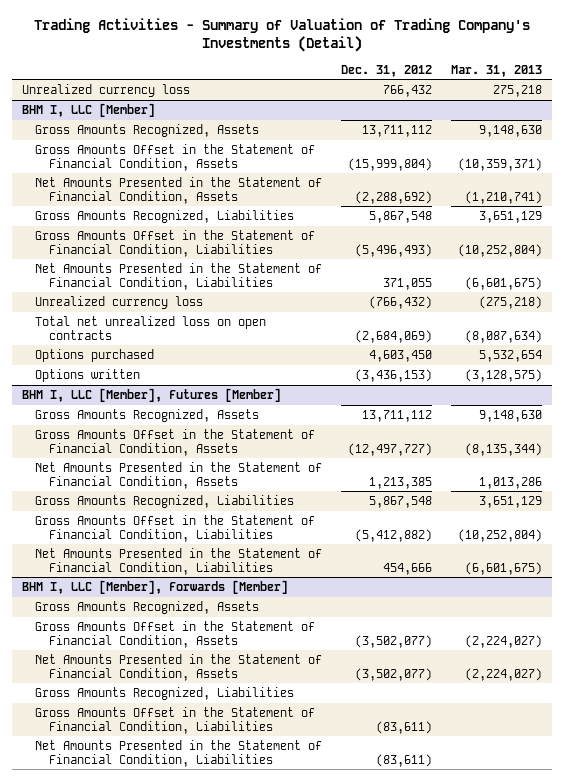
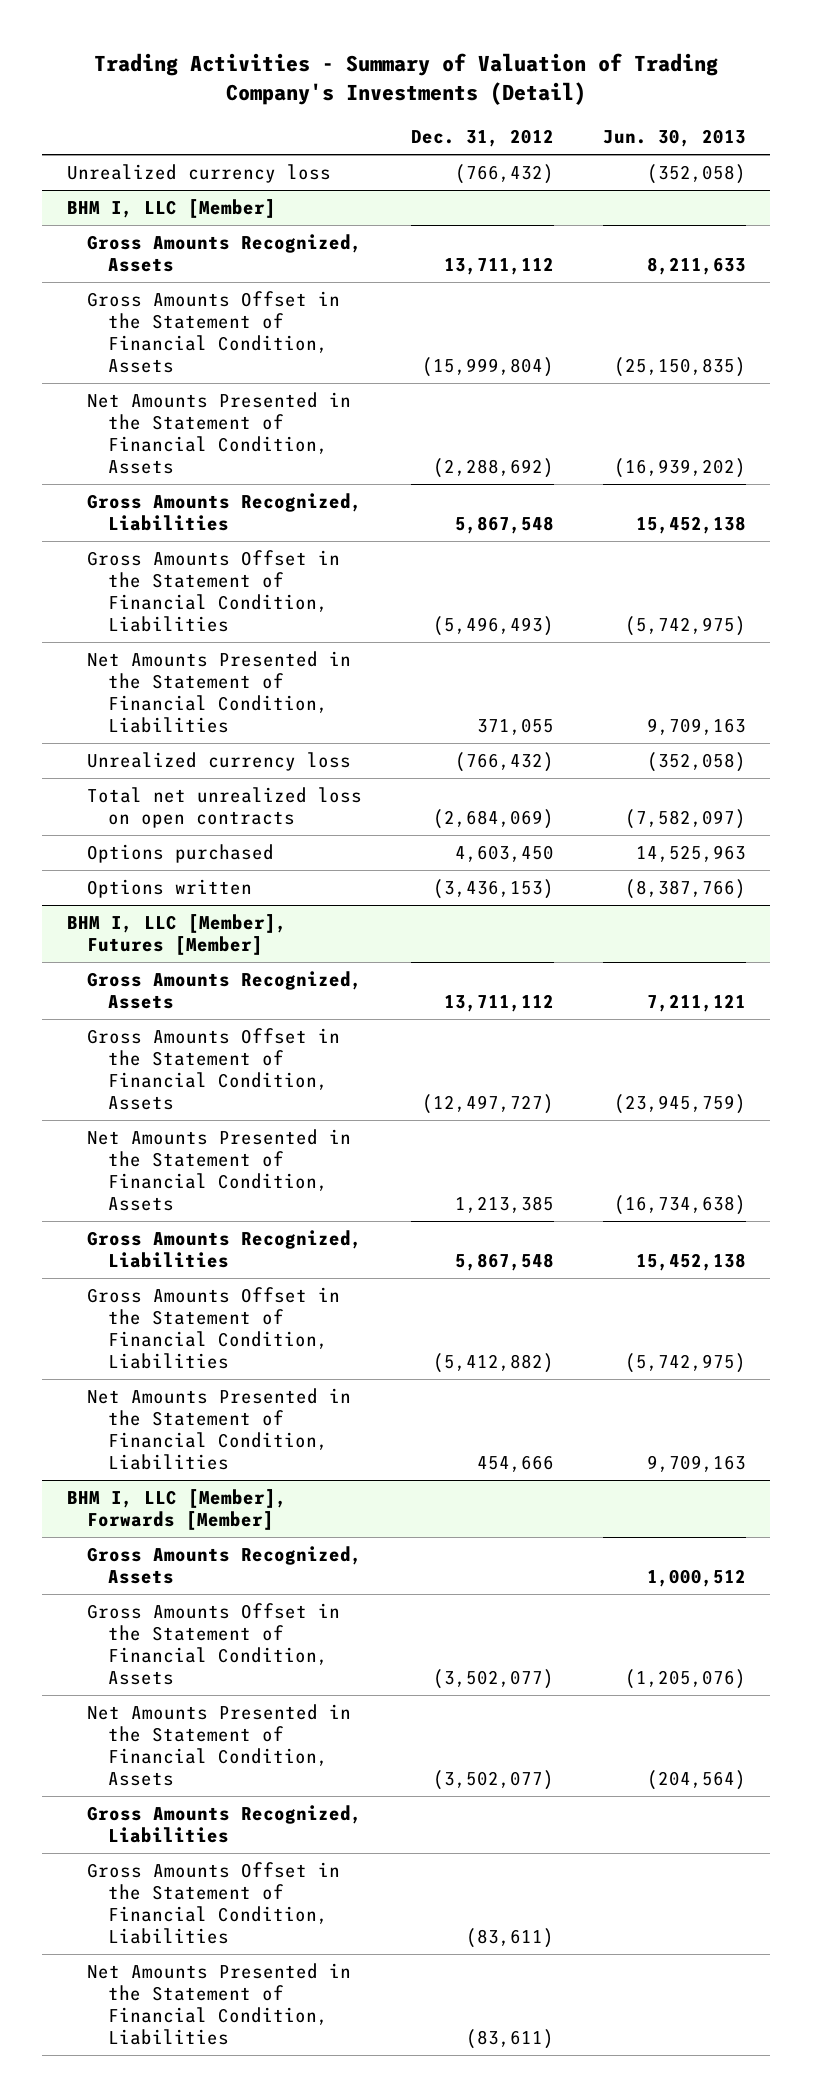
- | Dec. 31, 2012 | Mar. 31, 2013
+ | Dec. 31, 2012 | Jun. 30, 2013
- Unrealized currency loss | 766,432 | 275,218
+ Unrealized currency loss | (766,432) | (352,058)

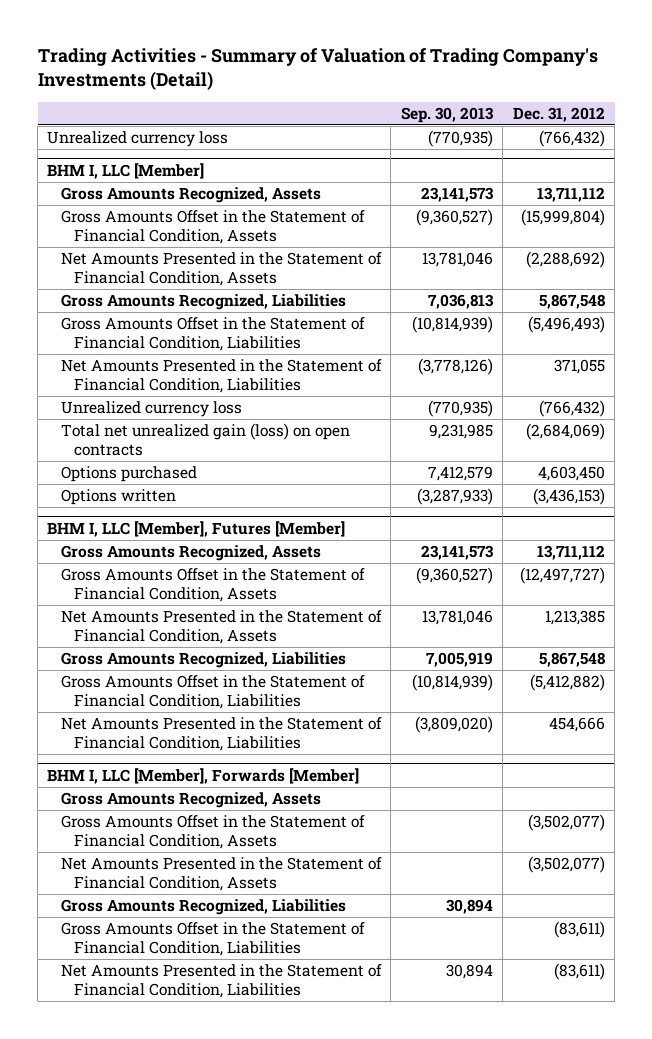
- | Dec. 31, 2012 | Jun. 30, 2013
+ | Sep. 30, 2013 | Dec. 31, 2012
@ BHM I, LLC [Member]
- Total net unrealized loss on open contracts | (2,684,069) | (7,582,097)
+ Total net unrealized gain (loss) on open contracts | 9,231,985 | (2,684,069)

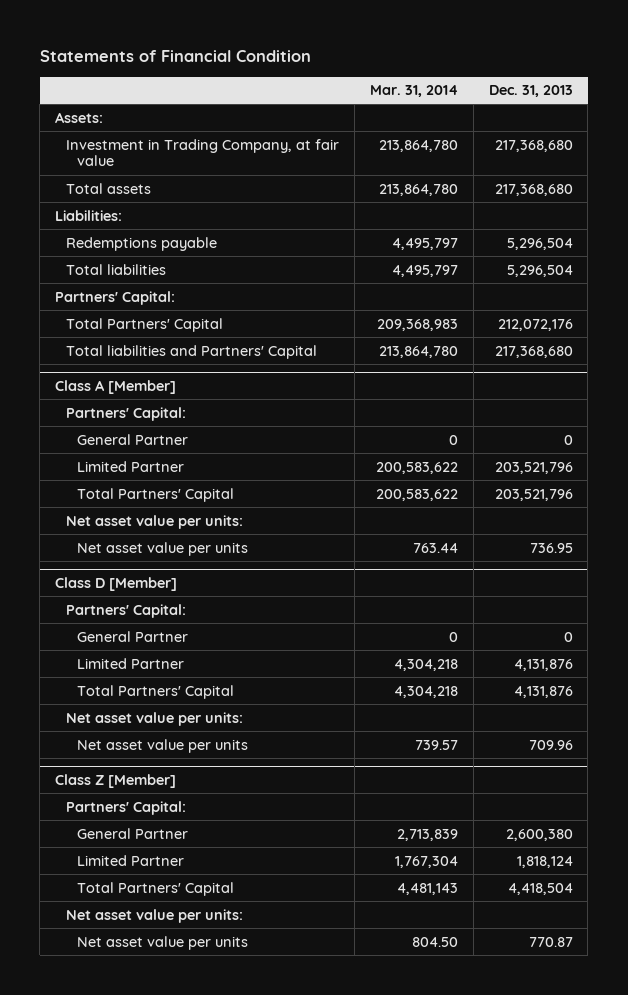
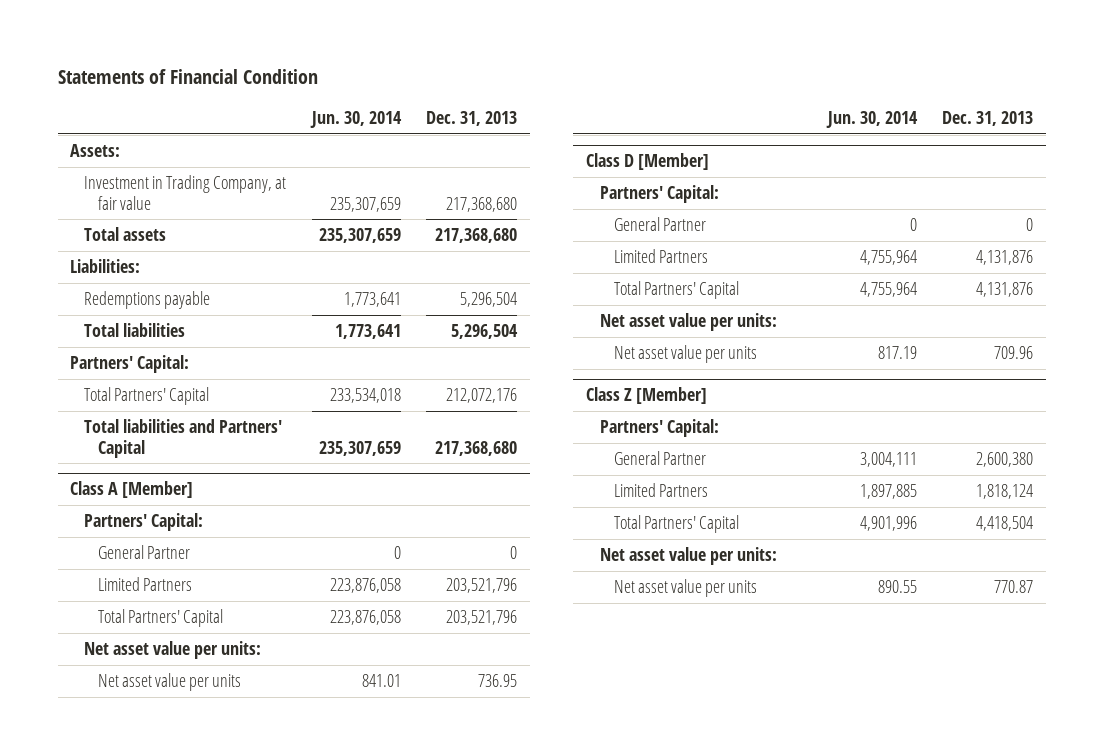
- | Mar. 31, 2014 | Dec. 31, 2013
+ | Jun. 30, 2014 | Dec. 31, 2013
@ Class A [Member]
- Limited Partner | 200,583,622 | 203,521,796
+ Limited Partners | 223,876,058 | 203,521,796
@ Class D [Member]
- Limited Partner | 4,304,218 | 4,131,876
+ Limited Partners | 4,755,964 | 4,131,876
@ Class Z [Member]
- Limited Partner | 1,767,304 | 1,818,124
+ Limited Partners | 1,897,885 | 1,818,124

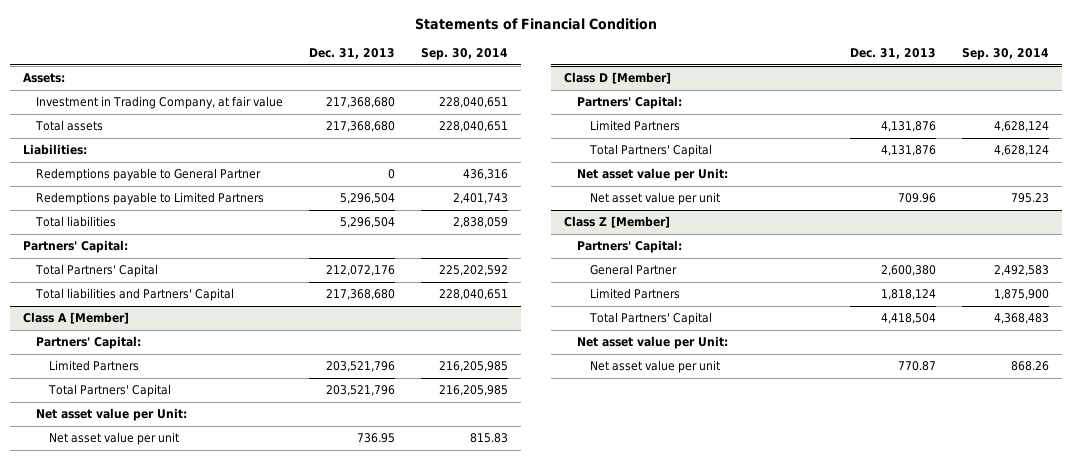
- | Jun. 30, 2014 | Dec. 31, 2013
+ | Dec. 31, 2013 | Sep. 30, 2014
- Redemptions payable | 1,773,641 | 5,296,504
+ Redemptions payable to General Partner | 0 | 436,316
+ Redemptions payable to Limited Partners | 5,296,504 | 2,401,743
@ Class A [Member]
- General Partner | 0 | 0
- Net asset value per units:
- Net asset value per units | 841.01 | 736.95
+ Net asset value per Unit:
+ Net asset value per unit | 736.95 | 815.83
@ Class D [Member]
- General Partner | 0 | 0
- Net asset value per units:
- Net asset value per units | 817.19 | 709.96
+ Net asset value per Unit:
+ Net asset value per unit | 709.96 | 795.23
@ Class Z [Member]
- Net asset value per units:
- Net asset value per units | 890.55 | 770.87
+ Net asset value per Unit:
+ Net asset value per unit | 770.87 | 868.26

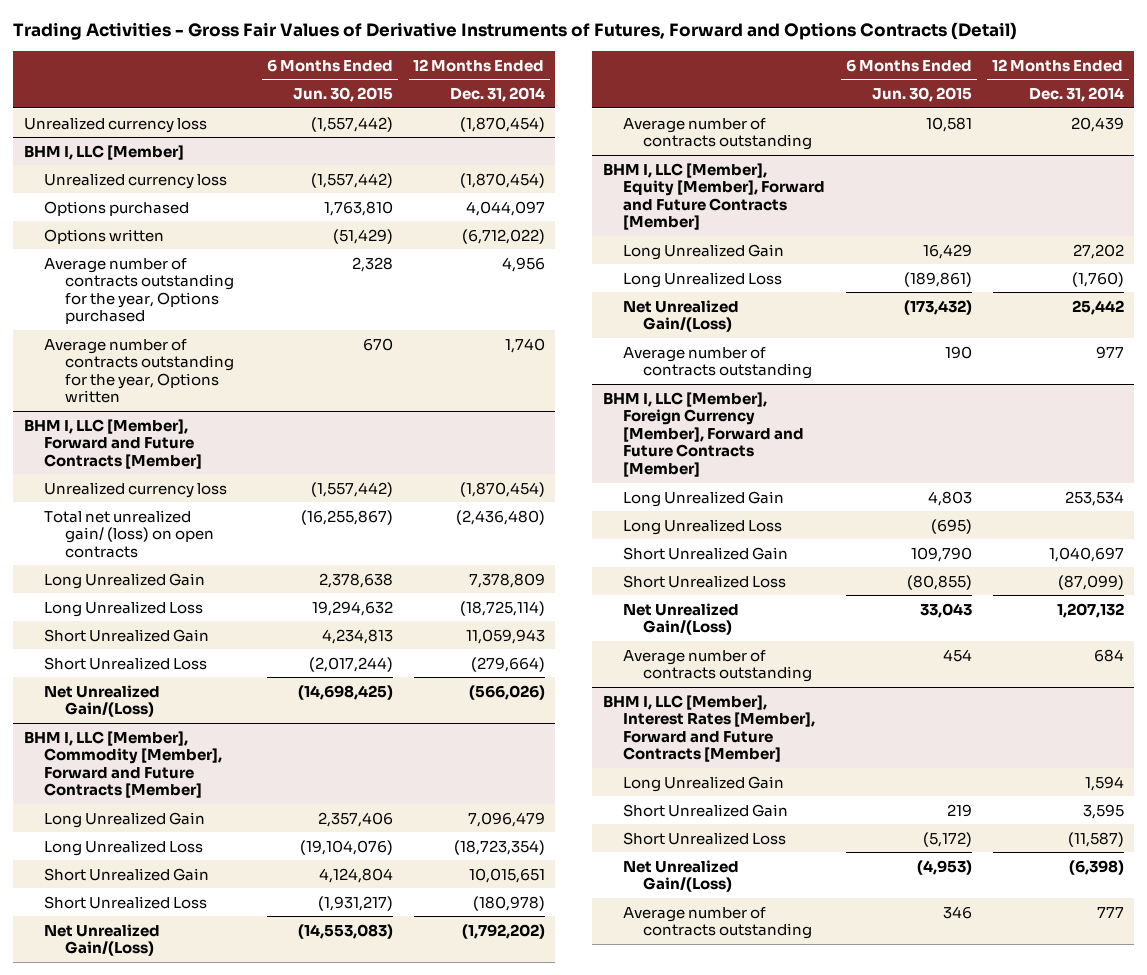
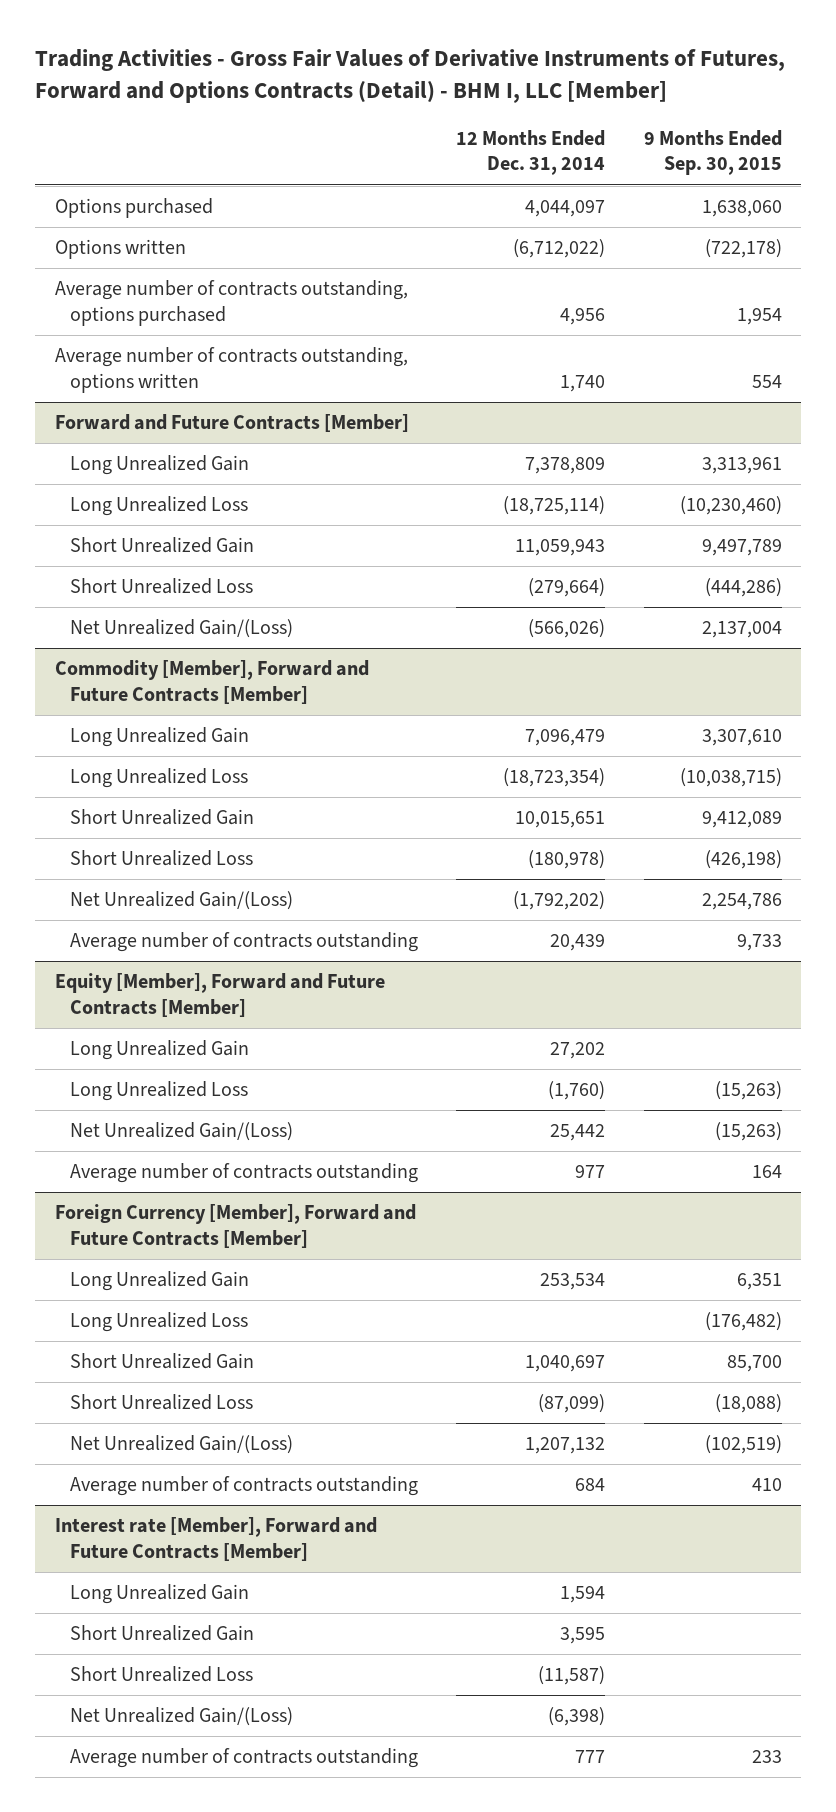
- Trading Activities - Gross Fair Values of Derivative Instruments of Futures, Forward and Options Contracts (Detail)
+ Trading Activities - Gross Fair Values of Derivative Instruments of Futures, Forward and Options Contracts (Detail) - BHM I, LLC [Member]
- | 6 Months Ended Jun. 30, 2015 | 12 Months Ended Dec. 31, 2014
+ | 12 Months Ended Dec. 31, 2014 | 9 Months Ended Sep. 30, 2015
- Unrealized currency loss | (1,557,442) | (1,870,454)
- BHM I, LLC [Member]
- Unrealized currency loss | (1,557,442) | (1,870,454)
- Average number of contracts outstanding for the year, Options purchased | 2,328 | 4,956
- Average number of contracts outstanding for the year, Options written | 670 | 1,740
- BHM I, LLC [Member], Forward and Future Contracts [Member]
- Unrealized currency loss | (1,557,442) | (1,870,454)
- Total net unrealized gain/ (loss) on open contracts | (16,255,867) | (2,436,480)
+ Average number of contracts outstanding, options purchased | 4,956 | 1,954
+ Average number of contracts outstanding, options written | 1,740 | 554
+ Forward and Future Contracts [Member]
- BHM I, LLC [Member], Commodity [Member], Forward and Future Contracts [Member]
+ Commodity [Member], Forward and Future Contracts [Member]
- BHM I, LLC [Member], Equity [Member], Forward and Future Contracts [Member]
+ Equity [Member], Forward and Future Contracts [Member]
- BHM I, LLC [Member], Foreign Currency [Member], Forward and Future Contracts [Member]
+ Foreign Currency [Member], Forward and Future Contracts [Member]
- BHM I, LLC [Member], Interest Rates [Member], Forward and Future Contracts [Member]
+ Interest rate [Member], Forward and Future Contracts [Member]

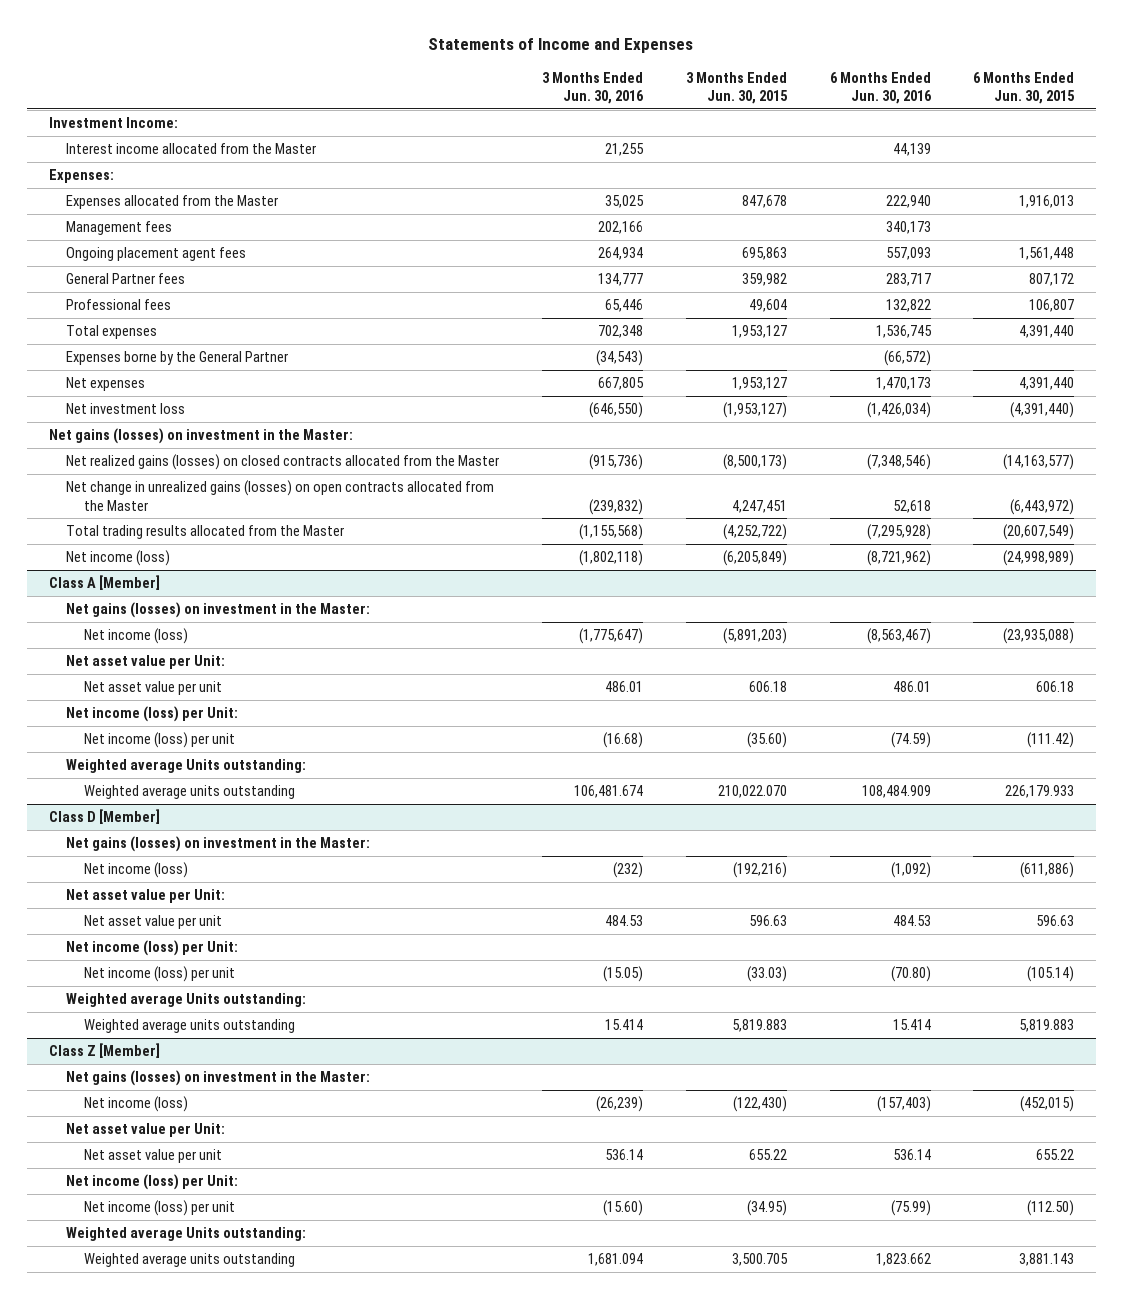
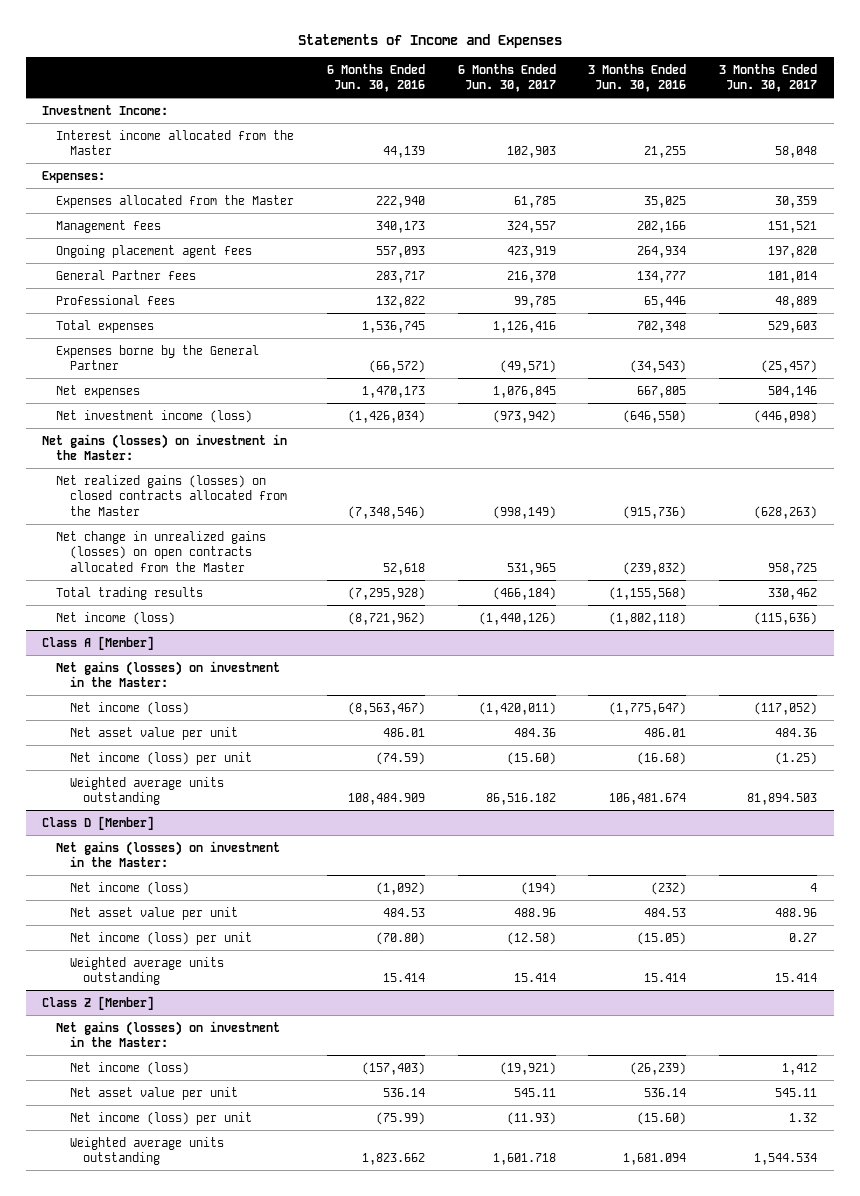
- | 3 Months Ended Jun. 30, 2016 | 3 Months Ended Jun. 30, 2015 | 6 Months Ended Jun. 30, 2016 | 6 Months Ended Jun. 30, 2015
+ | 6 Months Ended Jun. 30, 2016 | 6 Months Ended Jun. 30, 2017 | 3 Months Ended Jun. 30, 2016 | 3 Months Ended Jun. 30, 2017
- Net investment loss | (646,550) | (1,953,127) | (1,426,034) | (4,391,440)
+ Net investment income (loss) | (1,426,034) | (973,942) | (646,550) | (446,098)
- Total trading results allocated from the Master | (1,155,568) | (4,252,722) | (7,295,928) | (20,607,549)
+ Total trading results | (7,295,928) | (466,184) | (1,155,568) | 330,462
@ Class A [Member]
- Net asset value per Unit:
- Net income (loss) per Unit:
- Weighted average Units outstanding:
@ Class D [Member]
- Net asset value per Unit:
- Net income (loss) per Unit:
- Weighted average Units outstanding:
@ Class Z [Member]
- Net asset value per Unit:
- Net income (loss) per Unit:
- Weighted average Units outstanding:

